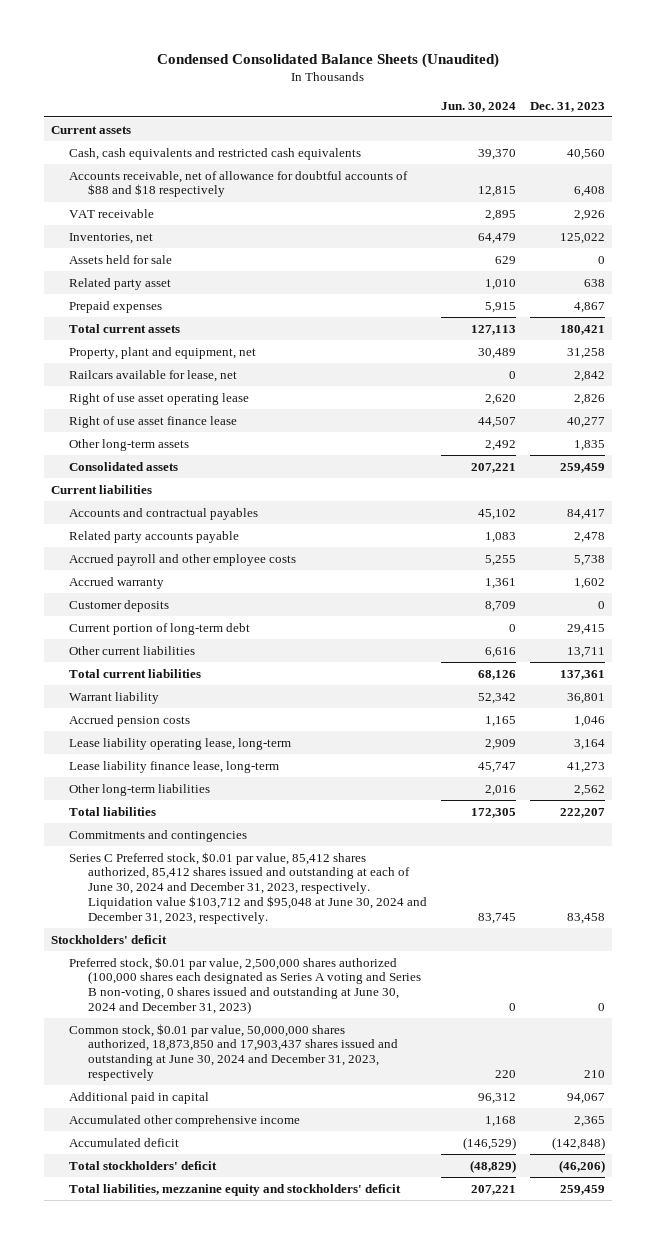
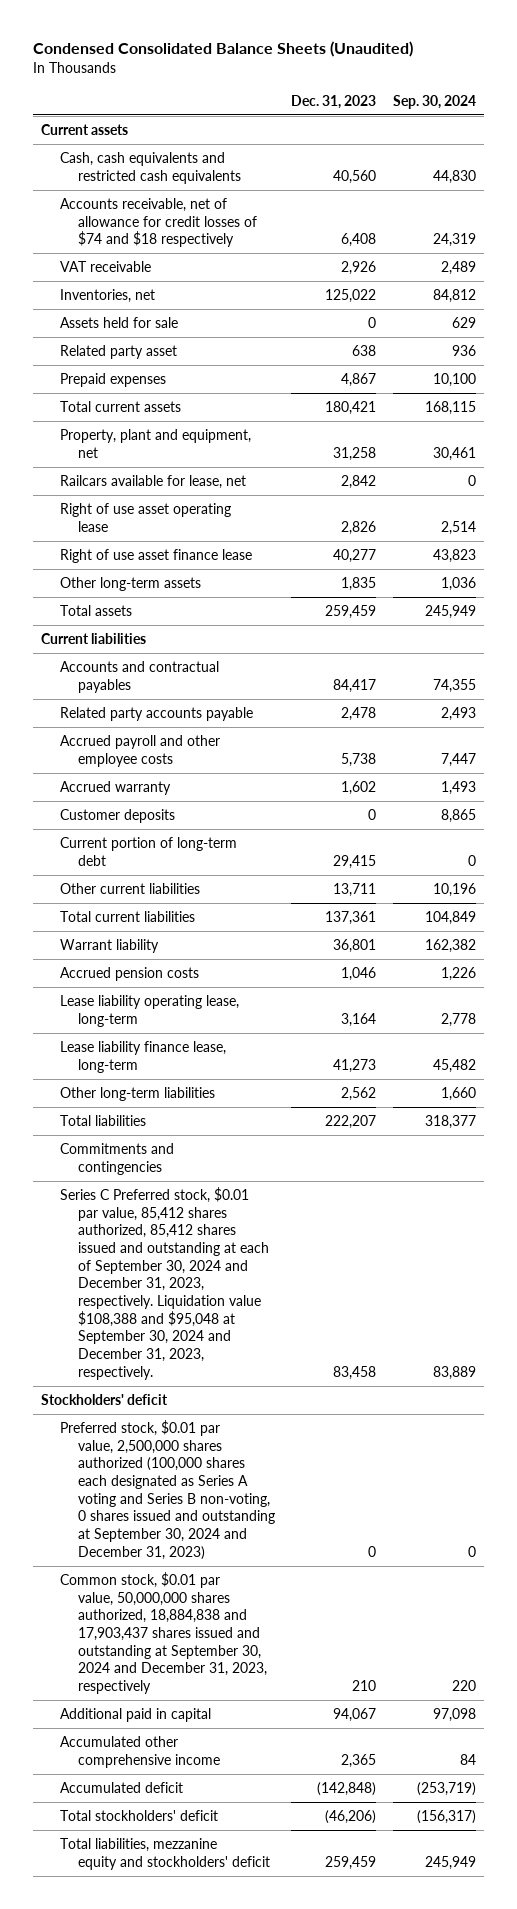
- | Jun. 30, 2024 | Dec. 31, 2023
+ | Dec. 31, 2023 | Sep. 30, 2024
- Accounts receivable, net of allowance for doubtful accounts of $88 and $18 respectively | 12,815 | 6,408
+ Accounts receivable, net of allowance for credit losses of $74 and $18 respectively | 6,408 | 24,319
- Consolidated assets | 207,221 | 259,459
+ Total assets | 259,459 | 245,949
- Series C Preferred stock, $0.01 par value, 85,412 shares authorized, 85,412 shares issued and outstanding at each of June 30, 2024 and December 31, 2023, respectively. Liquidation value $103,712 and $95,048 at June 30, 2024 and December 31, 2023, respectively. | 83,745 | 83,458
+ Series C Preferred stock, $0.01 par value, 85,412 shares authorized, 85,412 shares issued and outstanding at each of September 30, 2024 and December 31, 2023, respectively. Liquidation value $108,388 and $95,048 at September 30, 2024 and December 31, 2023, respectively. | 83,458 | 83,889
- Preferred stock, $0.01 par value, 2,500,000 shares authorized (100,000 shares each designated as Series A voting and Series B non-voting, 0 shares issued and outstanding at June 30, 2024 and December 31, 2023) | 0 | 0
- Common stock, $0.01 par value, 50,000,000 shares authorized, 18,873,850 and 17,903,437 shares issued and outstanding at June 30, 2024 and December 31, 2023, respectively | 220 | 210
+ Preferred stock, $0.01 par value, 2,500,000 shares authorized (100,000 shares each designated as Series A voting and Series B non-voting, 0 shares issued and outstanding at September 30, 2024 and December 31, 2023) | 0 | 0
+ Common stock, $0.01 par value, 50,000,000 shares authorized, 18,884,838 and 17,903,437 shares issued and outstanding at September 30, 2024 and December 31, 2023, respectively | 210 | 220

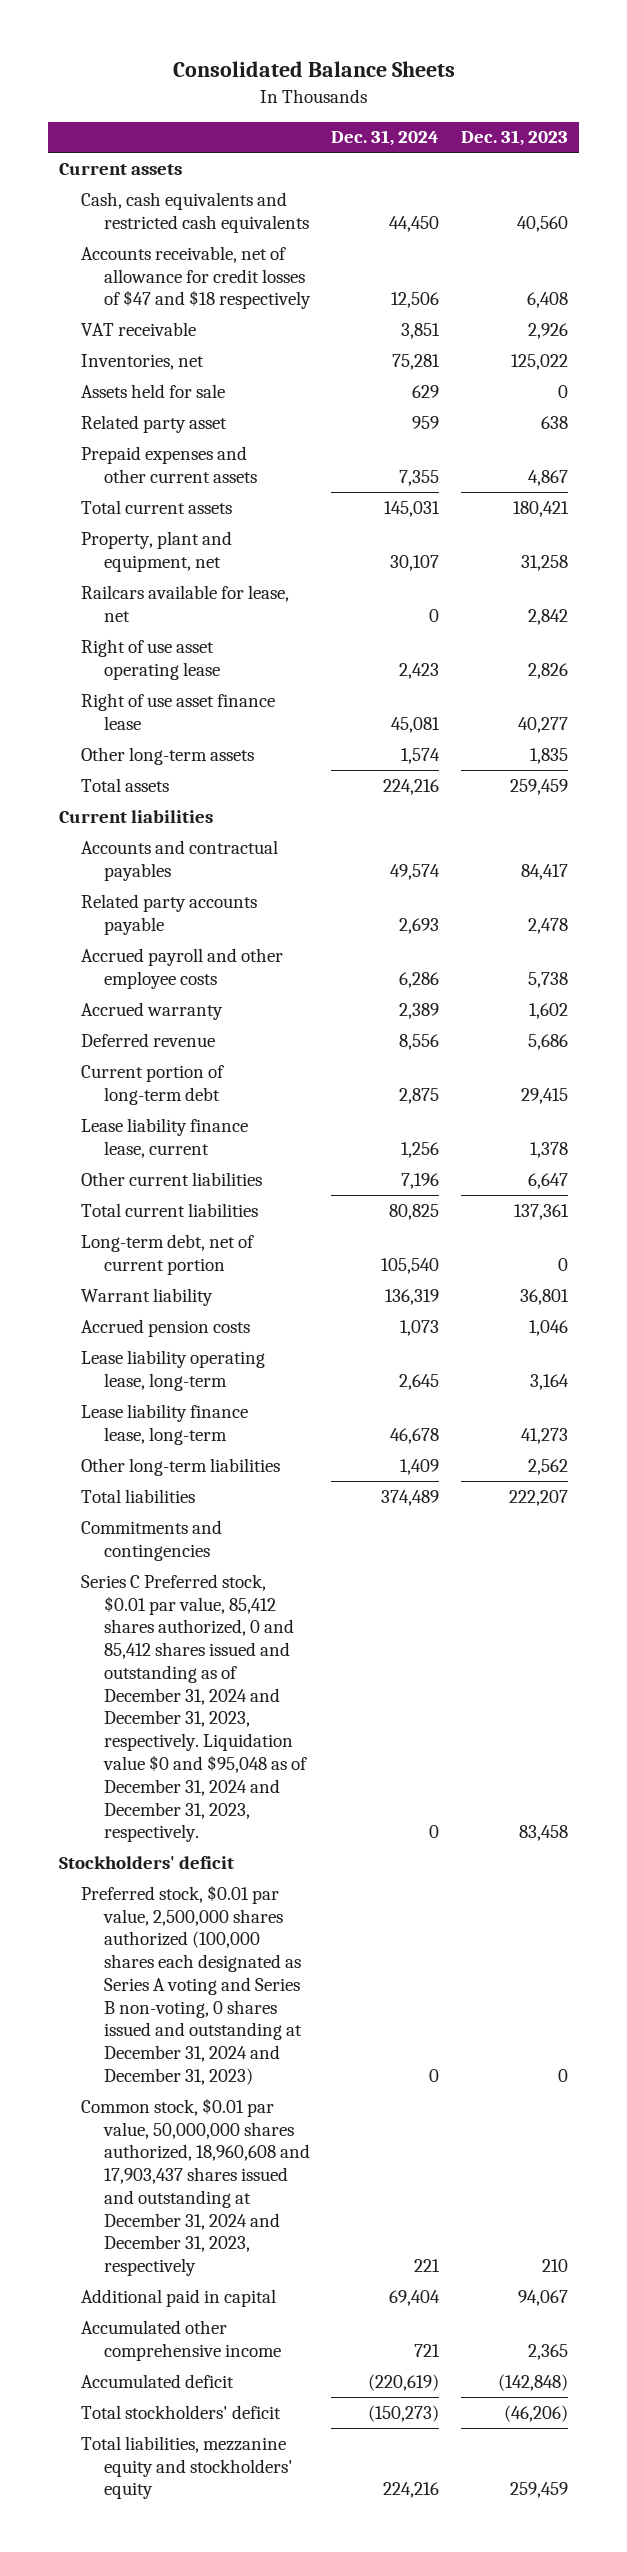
- Condensed Consolidated Balance Sheets (Unaudited)
+ Consolidated Balance Sheets
- | Dec. 31, 2023 | Sep. 30, 2024
+ | Dec. 31, 2024 | Dec. 31, 2023
- Accounts receivable, net of allowance for credit losses of $74 and $18 respectively | 6,408 | 24,319
+ Accounts receivable, net of allowance for credit losses of $47 and $18 respectively | 12,506 | 6,408
- Prepaid expenses | 4,867 | 10,100
+ Prepaid expenses and other current assets | 7,355 | 4,867
- Customer deposits | 0 | 8,865
+ Deferred revenue | 8,556 | 5,686
- Other current liabilities | 13,711 | 10,196
+ Lease liability finance lease, current | 1,256 | 1,378
+ Other current liabilities | 7,196 | 6,647
+ Long-term debt, net of current portion | 105,540 | 0
- Series C Preferred stock, $0.01 par value, 85,412 shares authorized, 85,412 shares issued and outstanding at each of September 30, 2024 and December 31, 2023, respectively. Liquidation value $108,388 and $95,048 at September 30, 2024 and December 31, 2023, respectively. | 83,458 | 83,889
+ Series C Preferred stock, $0.01 par value, 85,412 shares authorized, 0 and 85,412 shares issued and outstanding as of December 31, 2024 and December 31, 2023, respectively. Liquidation value $0 and $95,048 as of December 31, 2024 and December 31, 2023, respectively. | 0 | 83,458
- Preferred stock, $0.01 par value, 2,500,000 shares authorized (100,000 shares each designated as Series A voting and Series B non-voting, 0 shares issued and outstanding at September 30, 2024 and December 31, 2023) | 0 | 0
- Common stock, $0.01 par value, 50,000,000 shares authorized, 18,884,838 and 17,903,437 shares issued and outstanding at September 30, 2024 and December 31, 2023, respectively | 210 | 220
+ Preferred stock, $0.01 par value, 2,500,000 shares authorized (100,000 shares each designated as Series A voting and Series B non-voting, 0 shares issued and outstanding at December 31, 2024 and December 31, 2023) | 0 | 0
+ Common stock, $0.01 par value, 50,000,000 shares authorized, 18,960,608 and 17,903,437 shares issued and outstanding at December 31, 2024 and December 31, 2023, respectively | 221 | 210
- Total liabilities, mezzanine equity and stockholders' deficit | 259,459 | 245,949
+ Total liabilities, mezzanine equity and stockholders' equity | 224,216 | 259,459

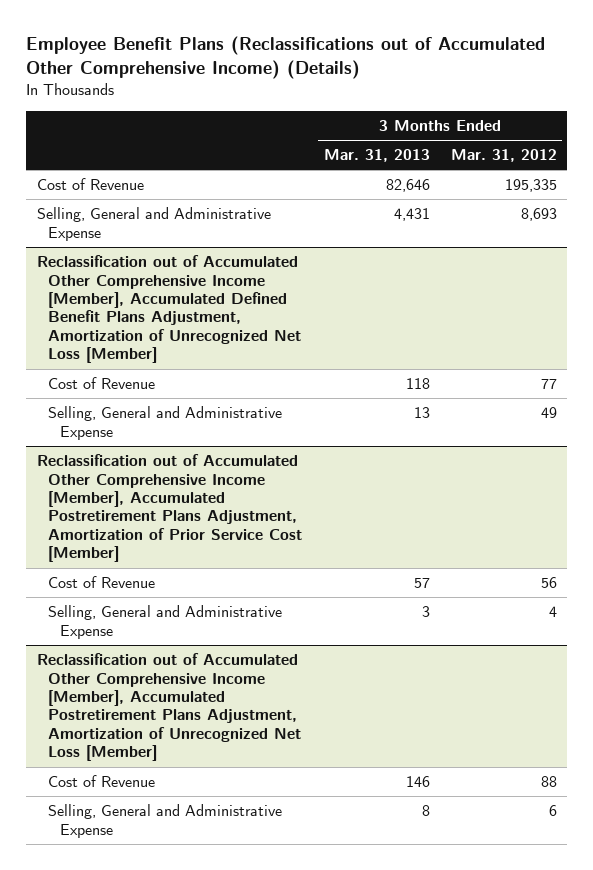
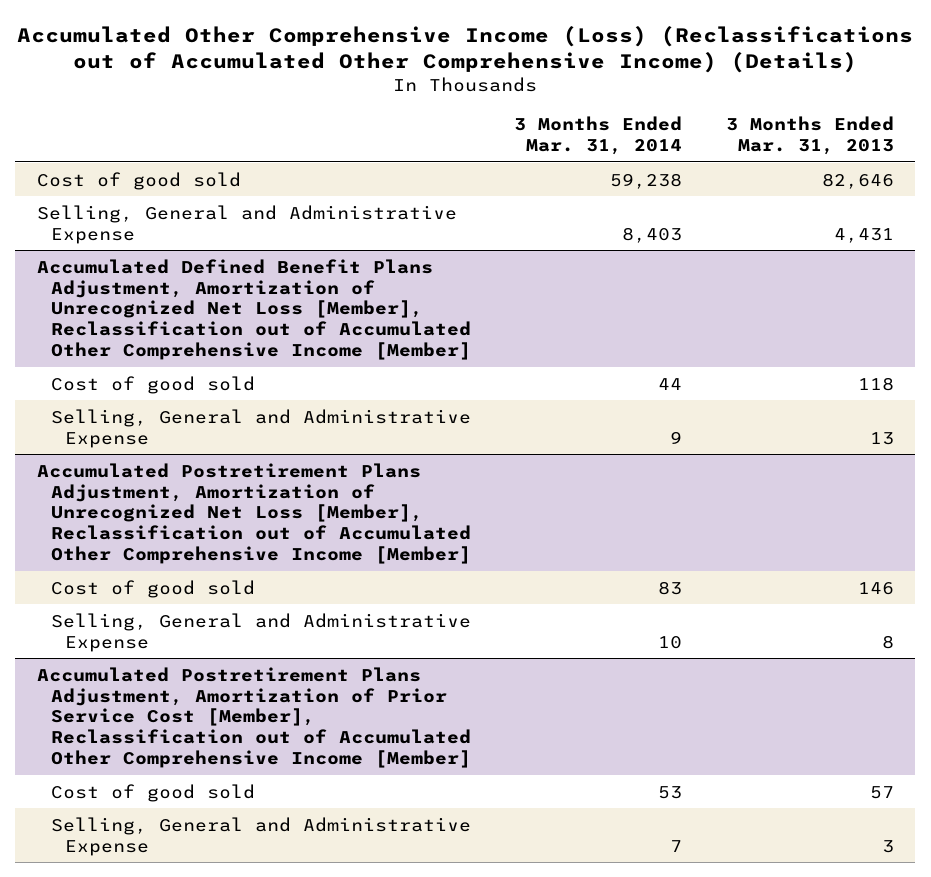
- Employee Benefit Plans (Reclassifications out of Accumulated Other Comprehensive Income) (Details)
+ Accumulated Other Comprehensive Income (Loss) (Reclassifications out of Accumulated Other Comprehensive Income) (Details)
- | 3 Months Ended Mar. 31, 2013 | 3 Months Ended Mar. 31, 2012
+ | 3 Months Ended Mar. 31, 2014 | 3 Months Ended Mar. 31, 2013
- Cost of Revenue | 82,646 | 195,335
+ Cost of good sold | 59,238 | 82,646
- Reclassification out of Accumulated Other Comprehensive Income [Member], Accumulated Defined Benefit Plans Adjustment, Amortization of Unrecognized Net Loss [Member]
- Cost of Revenue | 118 | 77
+ Accumulated Defined Benefit Plans Adjustment, Amortization of Unrecognized Net Loss [Member], Reclassification out of Accumulated Other Comprehensive Income [Member]
+ Cost of good sold | 44 | 118
- Reclassification out of Accumulated Other Comprehensive Income [Member], Accumulated Postretirement Plans Adjustment, Amortization of Prior Service Cost [Member]
- Cost of Revenue | 57 | 56
- Selling, General and Administrative Expense | 3 | 4
- Reclassification out of Accumulated Other Comprehensive Income [Member], Accumulated Postretirement Plans Adjustment, Amortization of Unrecognized Net Loss [Member]
- Cost of Revenue | 146 | 88
+ Accumulated Postretirement Plans Adjustment, Amortization of Unrecognized Net Loss [Member], Reclassification out of Accumulated Other Comprehensive Income [Member]
+ Cost of good sold | 83 | 146
+ Accumulated Postretirement Plans Adjustment, Amortization of Prior Service Cost [Member], Reclassification out of Accumulated Other Comprehensive Income [Member]
+ Cost of good sold | 53 | 57
+ Selling, General and Administrative Expense | 7 | 3

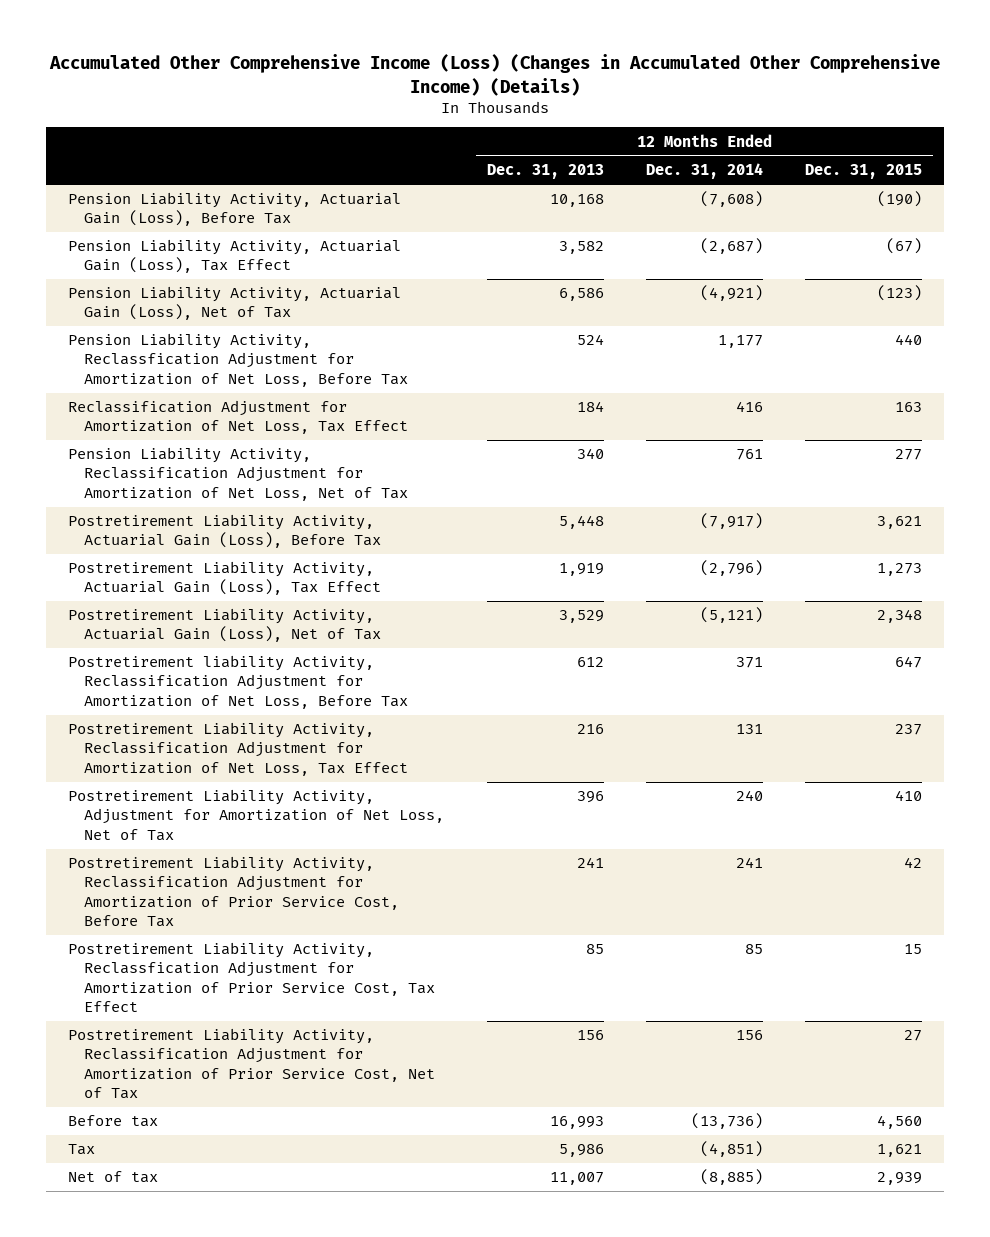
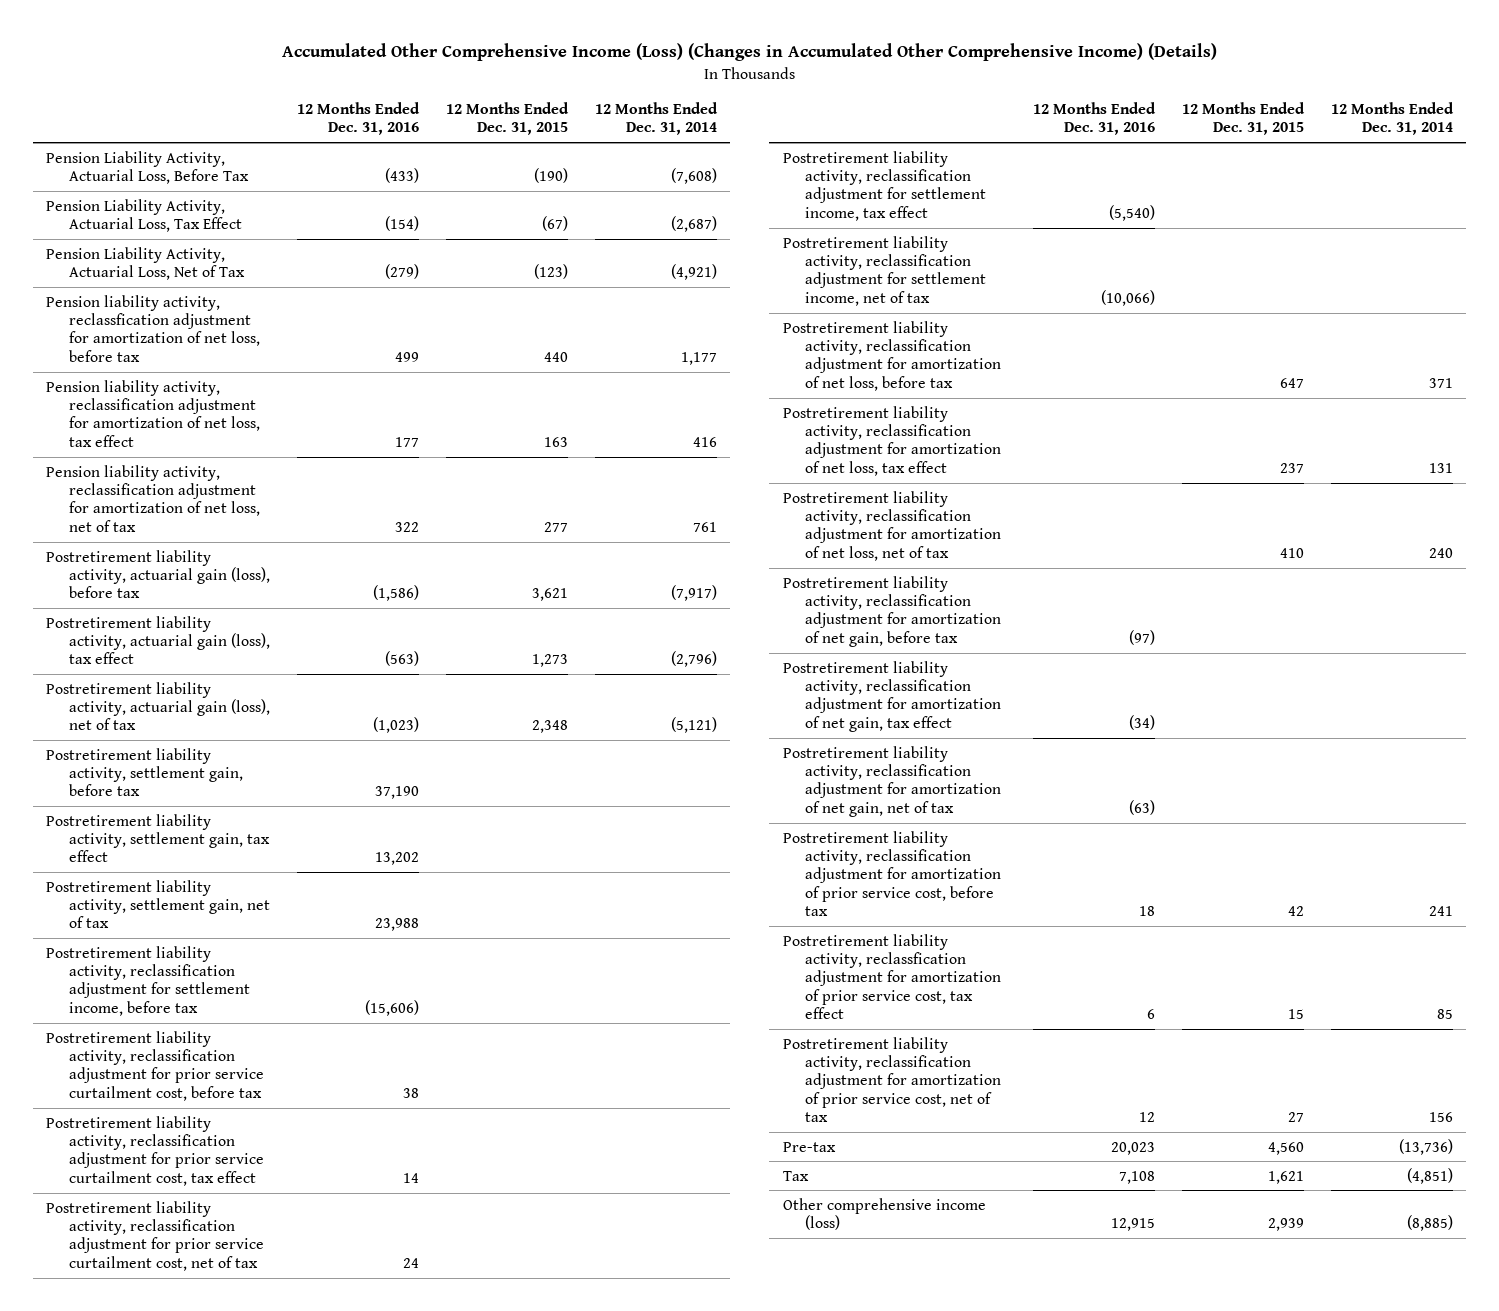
- | 12 Months Ended Dec. 31, 2013 | 12 Months Ended Dec. 31, 2014 | 12 Months Ended Dec. 31, 2015
+ | 12 Months Ended Dec. 31, 2016 | 12 Months Ended Dec. 31, 2015 | 12 Months Ended Dec. 31, 2014
- Pension Liability Activity, Actuarial Gain (Loss), Before Tax | 10,168 | (7,608) | (190)
- Pension Liability Activity, Actuarial Gain (Loss), Tax Effect | 3,582 | (2,687) | (67)
- Pension Liability Activity, Actuarial Gain (Loss), Net of Tax | 6,586 | (4,921) | (123)
- Pension Liability Activity, Reclassfication Adjustment for Amortization of Net Loss, Before Tax | 524 | 1,177 | 440
- Reclassification Adjustment for Amortization of Net Loss, Tax Effect | 184 | 416 | 163
- Pension Liability Activity, Reclassification Adjustment for Amortization of Net Loss, Net of Tax | 340 | 761 | 277
- Postretirement Liability Activity, Actuarial Gain (Loss), Before Tax | 5,448 | (7,917) | 3,621
- Postretirement Liability Activity, Actuarial Gain (Loss), Tax Effect | 1,919 | (2,796) | 1,273
- Postretirement Liability Activity, Actuarial Gain (Loss), Net of Tax | 3,529 | (5,121) | 2,348
- Postretirement liability Activity, Reclassification Adjustment for Amortization of Net Loss, Before Tax | 612 | 371 | 647
- Postretirement Liability Activity, Reclassification Adjustment for Amortization of Net Loss, Tax Effect | 216 | 131 | 237
- Postretirement Liability Activity, Adjustment for Amortization of Net Loss, Net of Tax | 396 | 240 | 410
- Postretirement Liability Activity, Reclassification Adjustment for Amortization of Prior Service Cost, Before Tax | 241 | 241 | 42
- Postretirement Liability Activity, Reclassfication Adjustment for Amortization of Prior Service Cost, Tax Effect | 85 | 85 | 15
- Postretirement Liability Activity, Reclassification Adjustment for Amortization of Prior Service Cost, Net of Tax | 156 | 156 | 27
- Before tax | 16,993 | (13,736) | 4,560
+ Pension Liability Activity, Actuarial Loss, Before Tax | (433) | (190) | (7,608)
+ Pension Liability Activity, Actuarial Loss, Tax Effect | (154) | (67) | (2,687)
+ Pension Liability Activity, Actuarial Loss, Net of Tax | (279) | (123) | (4,921)
+ Pension liability activity, reclassfication adjustment for amortization of net loss, before tax | 499 | 440 | 1,177
+ Pension liability activity, reclassification adjustment for amortization of net loss, tax effect | 177 | 163 | 416
+ Pension liability activity, reclassification adjustment for amortization of net loss, net of tax | 322 | 277 | 761
+ Postretirement liability activity, actuarial gain (loss), before tax | (1,586) | 3,621 | (7,917)
+ Postretirement liability activity, actuarial gain (loss), tax effect | (563) | 1,273 | (2,796)
+ Postretirement liability activity, actuarial gain (loss), net of tax | (1,023) | 2,348 | (5,121)
+ Postretirement liability activity, settlement gain, before tax | 37,190 | |
+ Postretirement liability activity, settlement gain, tax effect | 13,202 | |
+ Postretirement liability activity, settlement gain, net of tax | 23,988 | |
+ Postretirement liability activity, reclassification adjustment for settlement income, before tax | (15,606) | |
+ Postretirement liability activity, reclassification adjustment for prior service curtailment cost, before tax | 38 | |
+ Postretirement liability activity, reclassification adjustment for prior service curtailment cost, tax effect | 14 | |
+ Postretirement liability activity, reclassification adjustment for prior service curtailment cost, net of tax | 24 | |
+ Postretirement liability activity, reclassification adjustment for settlement income, tax effect | (5,540) | |
+ Postretirement liability activity, reclassification adjustment for settlement income, net of tax | (10,066) | |
+ Postretirement liability activity, reclassification adjustment for amortization of net loss, before tax | | 647 | 371
+ Postretirement liability activity, reclassification adjustment for amortization of net loss, tax effect | | 237 | 131
+ Postretirement liability activity, reclassification adjustment for amortization of net loss, net of tax | | 410 | 240
+ Postretirement liability activity, reclassification adjustment for amortization of net gain, before tax | (97) | |
+ Postretirement liability activity, reclassification adjustment for amortization of net gain, tax effect | (34) | |
+ Postretirement liability activity, reclassification adjustment for amortization of net gain, net of tax | (63) | |
+ Postretirement liability activity, reclassification adjustment for amortization of prior service cost, before tax | 18 | 42 | 241
+ Postretirement liability activity, reclassfication adjustment for amortization of prior service cost, tax effect | 6 | 15 | 85
+ Postretirement liability activity, reclassification adjustment for amortization of prior service cost, net of tax | 12 | 27 | 156
+ Pre-tax | 20,023 | 4,560 | (13,736)
- Net of tax | 11,007 | (8,885) | 2,939
+ Other comprehensive income (loss) | 12,915 | 2,939 | (8,885)

